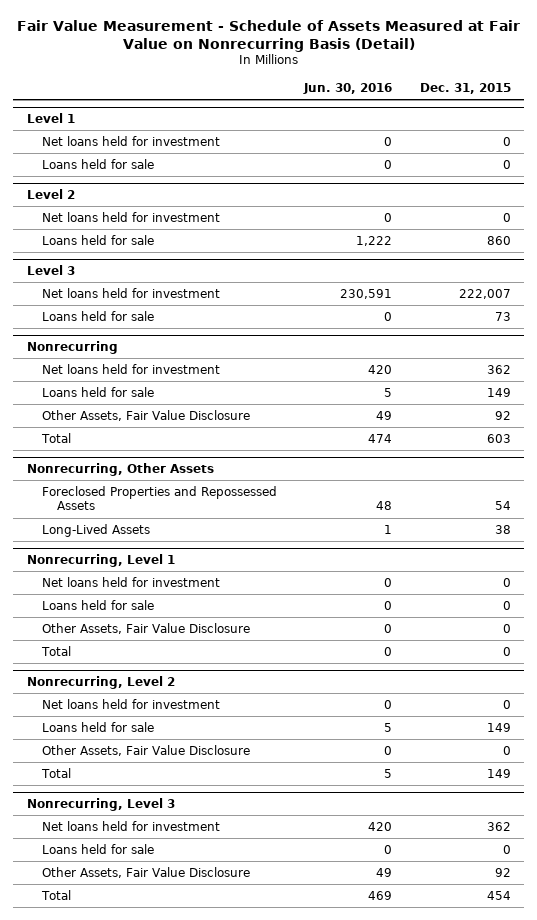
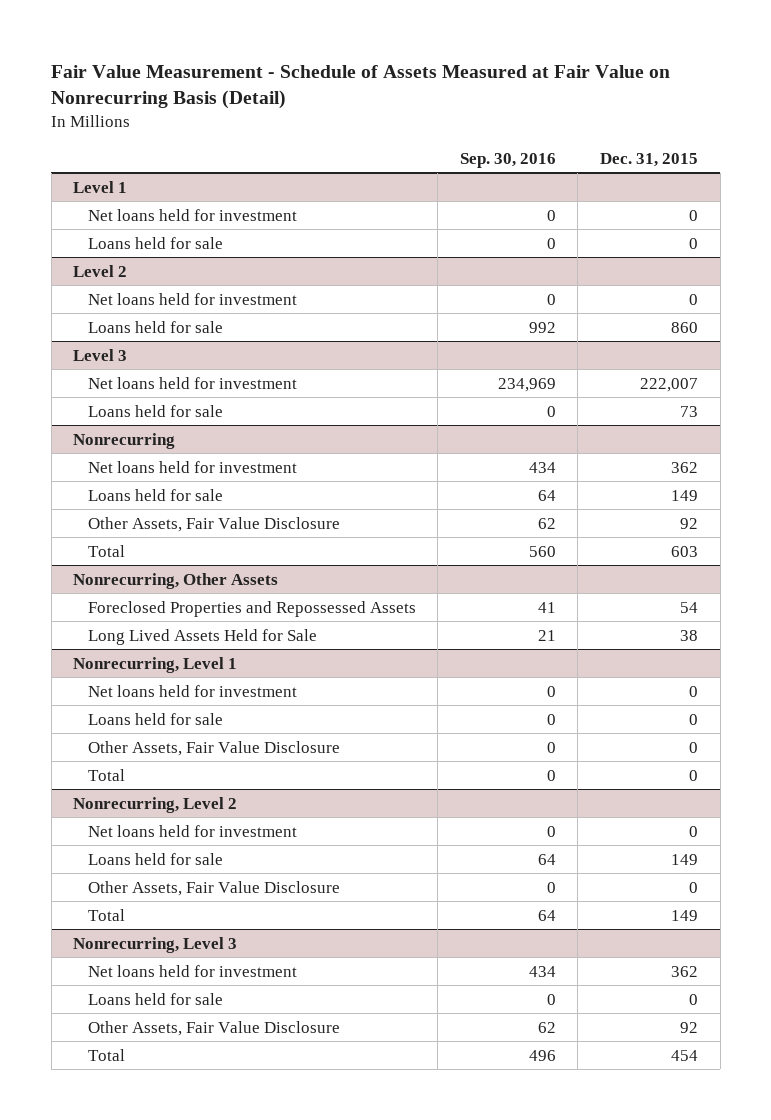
- | Jun. 30, 2016 | Dec. 31, 2015
+ | Sep. 30, 2016 | Dec. 31, 2015
@ Nonrecurring, Other Assets
- Long-Lived Assets | 1 | 38
+ Long Lived Assets Held for Sale | 21 | 38

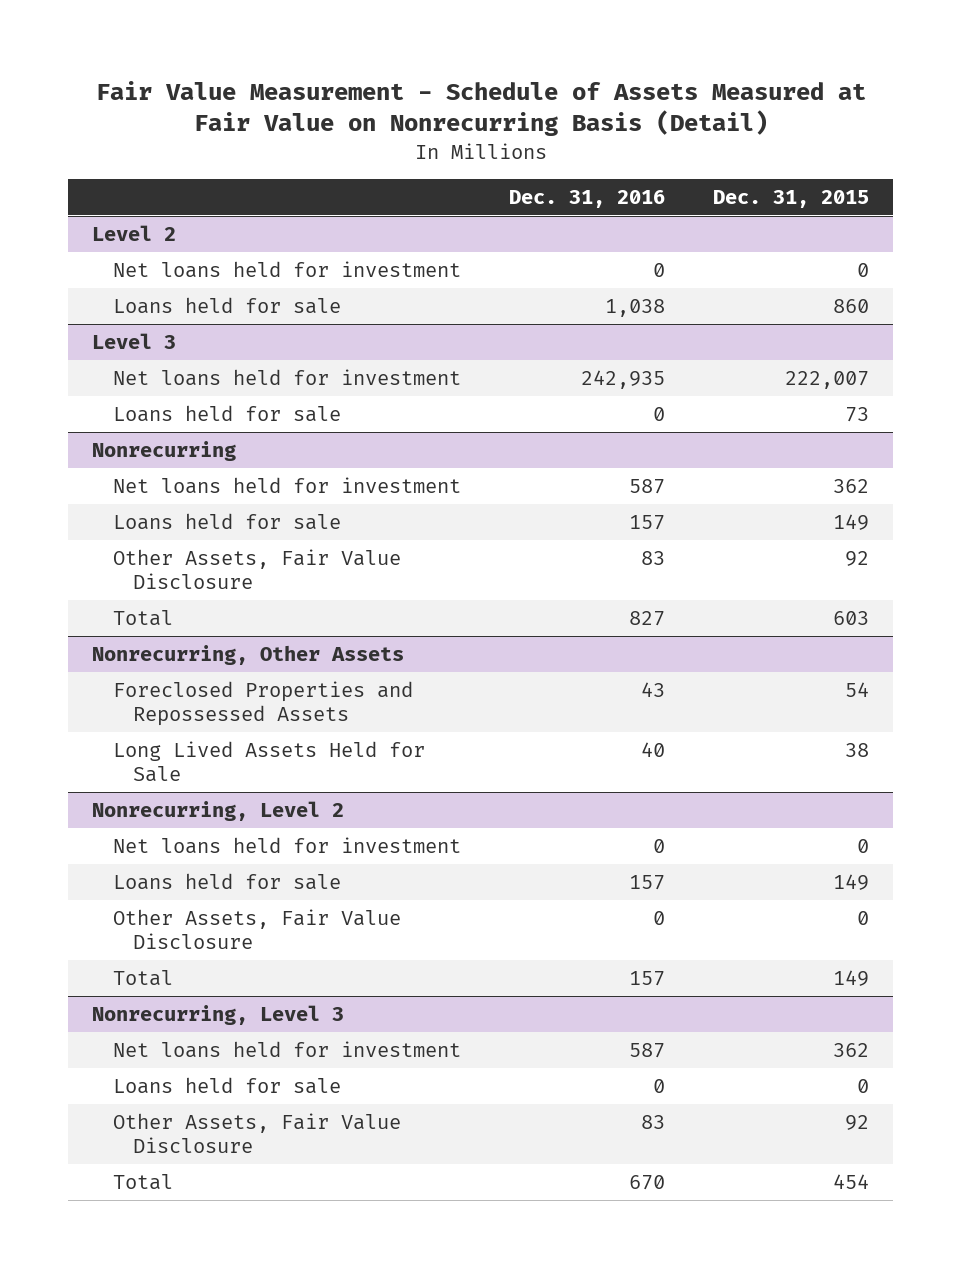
- | Sep. 30, 2016 | Dec. 31, 2015
+ | Dec. 31, 2016 | Dec. 31, 2015
- Level 1
- Net loans held for investment | 0 | 0
- Loans held for sale | 0 | 0
- Nonrecurring, Level 1
- Net loans held for investment | 0 | 0
- Loans held for sale | 0 | 0
- Other Assets, Fair Value Disclosure | 0 | 0
- Total | 0 | 0

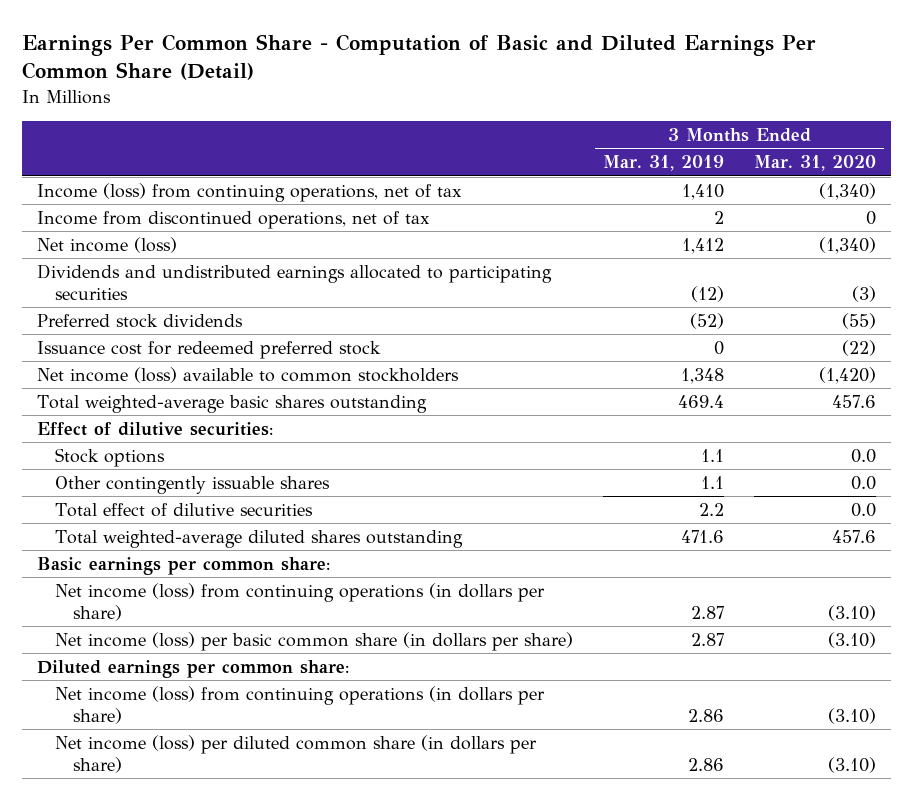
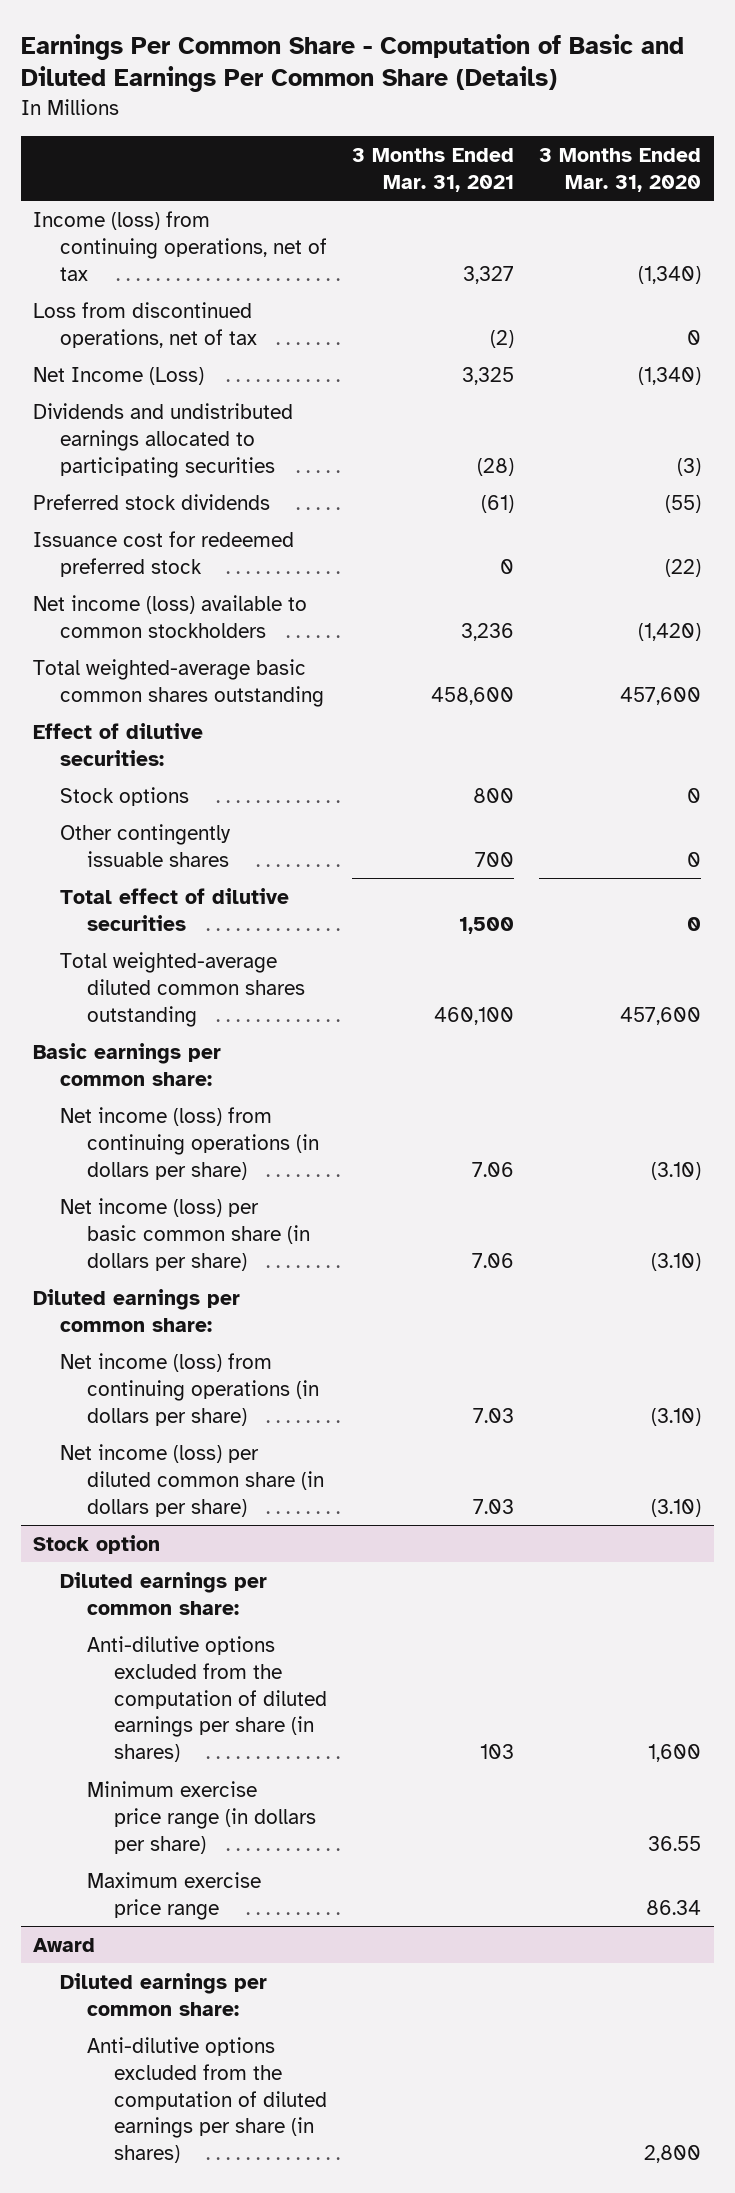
- Earnings Per Common Share - Computation of Basic and Diluted Earnings Per Common Share (Detail)
+ Earnings Per Common Share - Computation of Basic and Diluted Earnings Per Common Share (Details)
- | 3 Months Ended Mar. 31, 2019 | 3 Months Ended Mar. 31, 2020
+ | 3 Months Ended Mar. 31, 2021 | 3 Months Ended Mar. 31, 2020
- Income from discontinued operations, net of tax | 2 | 0
- Net income (loss) | 1,412 | (1,340)
+ Loss from discontinued operations, net of tax | (2) | 0
+ Net Income (Loss) | 3,325 | (1,340)
- Total weighted-average basic shares outstanding | 469.4 | 457.6
+ Total weighted-average basic common shares outstanding | 458,600 | 457,600
- Stock options | 1.1 | 0.0
- Other contingently issuable shares | 1.1 | 0.0
- Total effect of dilutive securities | 2.2 | 0.0
- Total weighted-average diluted shares outstanding | 471.6 | 457.6
+ Stock options | 800 | 0
+ Other contingently issuable shares | 700 | 0
+ Total effect of dilutive securities | 1,500 | 0
+ Total weighted-average diluted common shares outstanding | 460,100 | 457,600
+ Stock option
+ Diluted earnings per common share:
+ Anti-dilutive options excluded from the computation of diluted earnings per share (in shares) | 103 | 1,600
+ Minimum exercise price range (in dollars per share) | | 36.55
+ Maximum exercise price range | | 86.34
+ Award
+ Diluted earnings per common share:
+ Anti-dilutive options excluded from the computation of diluted earnings per share (in shares) | | 2,800

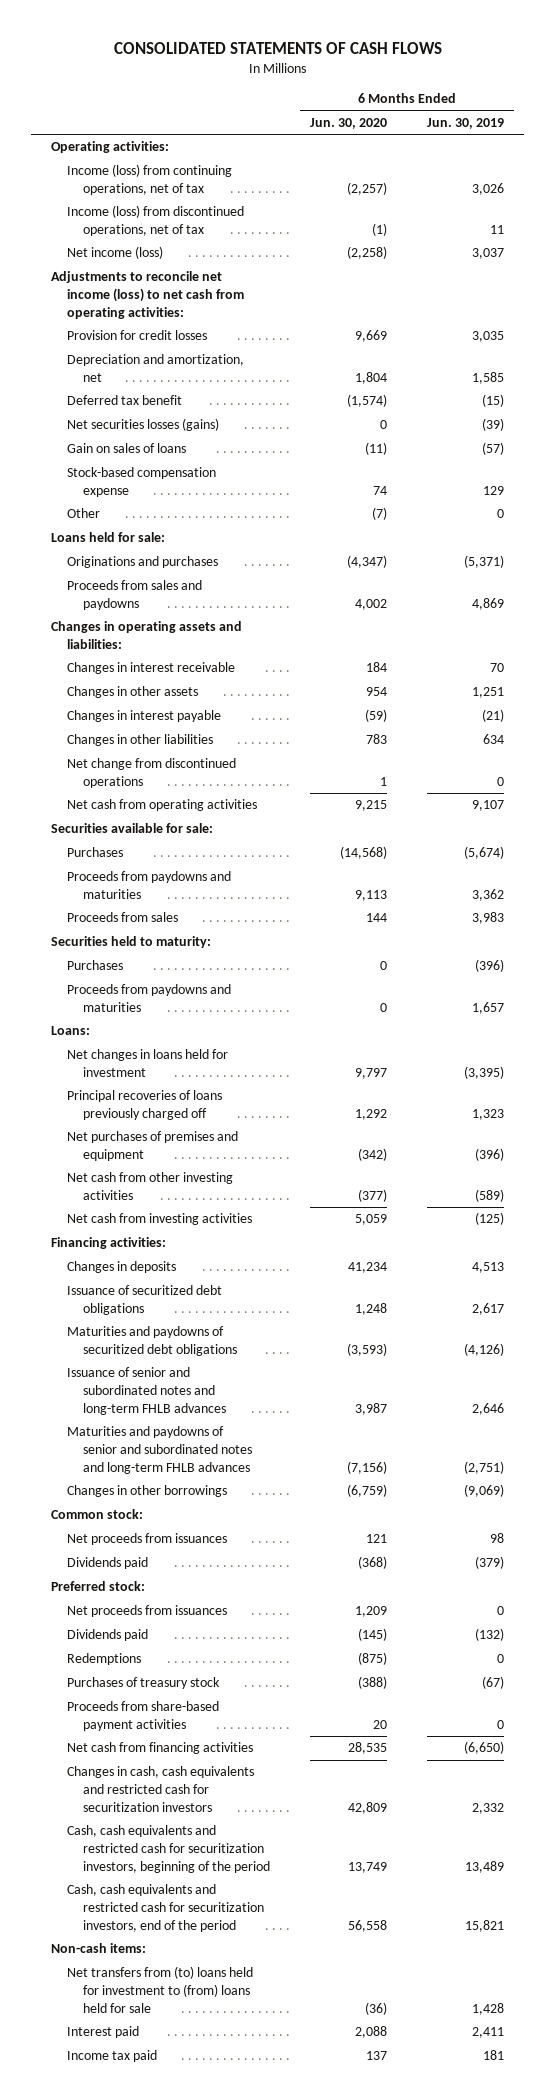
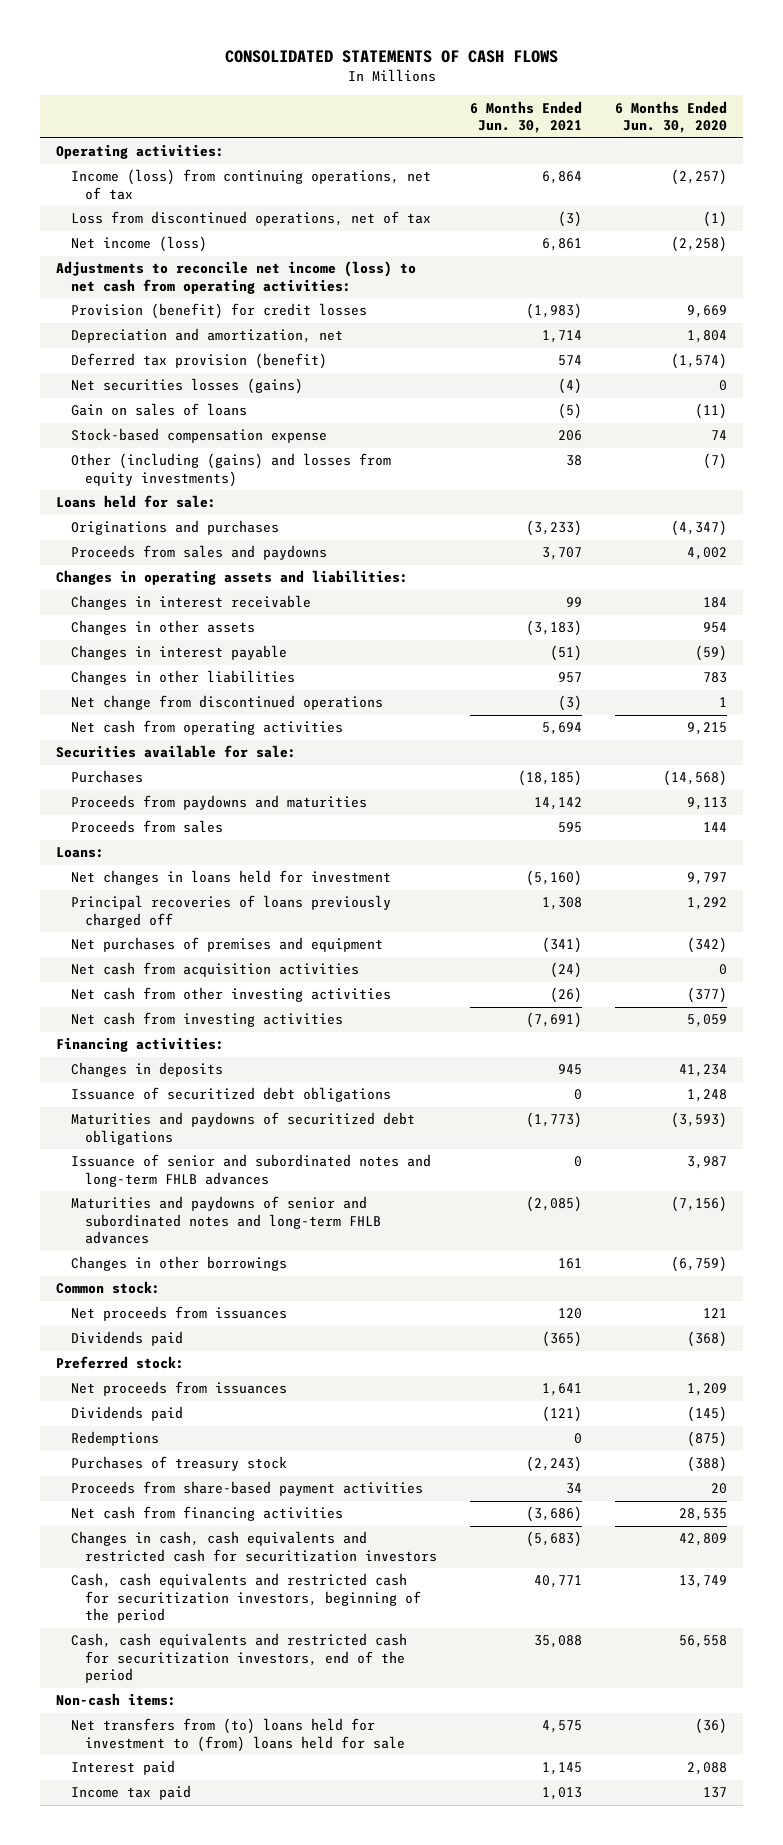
- | 6 Months Ended Jun. 30, 2020 | 6 Months Ended Jun. 30, 2019
+ | 6 Months Ended Jun. 30, 2021 | 6 Months Ended Jun. 30, 2020
- Income (loss) from discontinued operations, net of tax | (1) | 11
+ Loss from discontinued operations, net of tax | (3) | (1)
- Provision for credit losses | 9,669 | 3,035
+ Provision (benefit) for credit losses | (1,983) | 9,669
- Deferred tax benefit | (1,574) | (15)
+ Deferred tax provision (benefit) | 574 | (1,574)
- Other | (7) | 0
+ Other (including (gains) and losses from equity investments) | 38 | (7)
- Securities held to maturity:
- Purchases | 0 | (396)
- Proceeds from paydowns and maturities | 0 | 1,657
+ Net cash from acquisition activities | (24) | 0

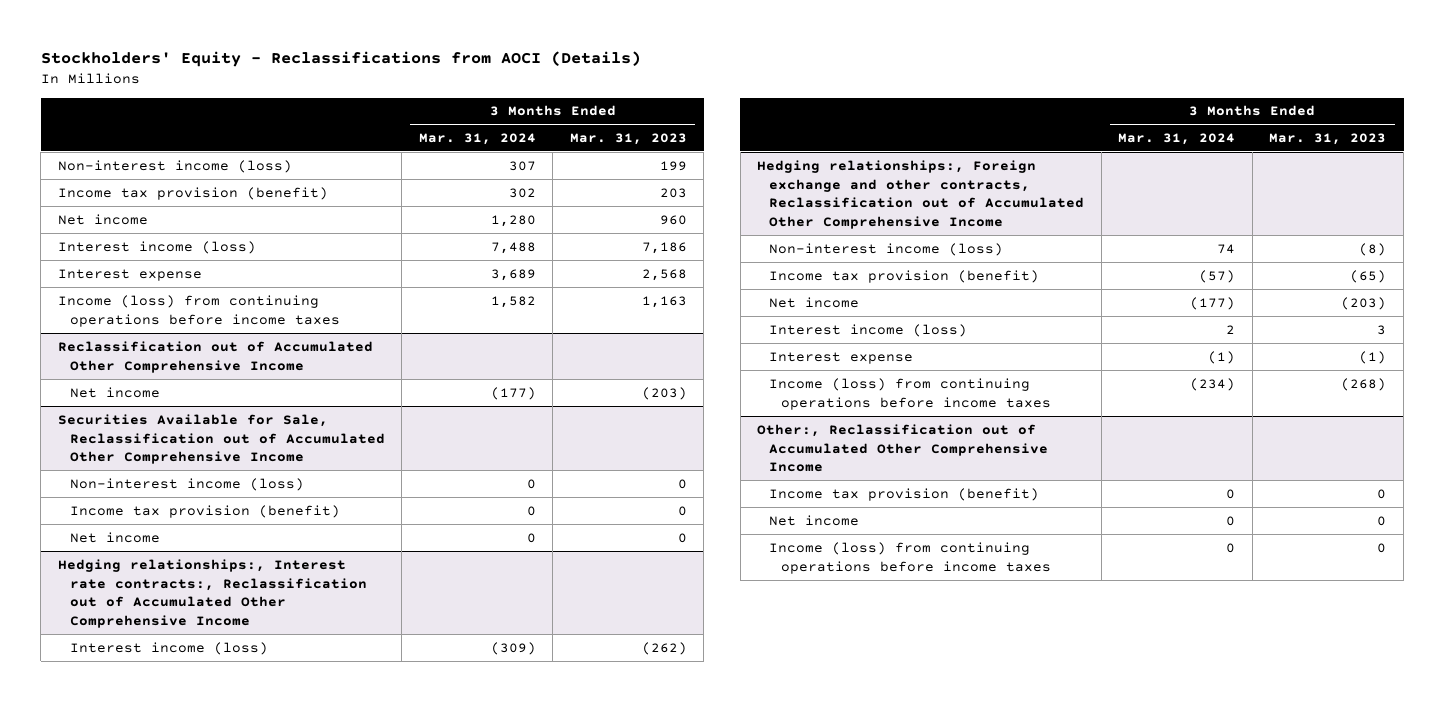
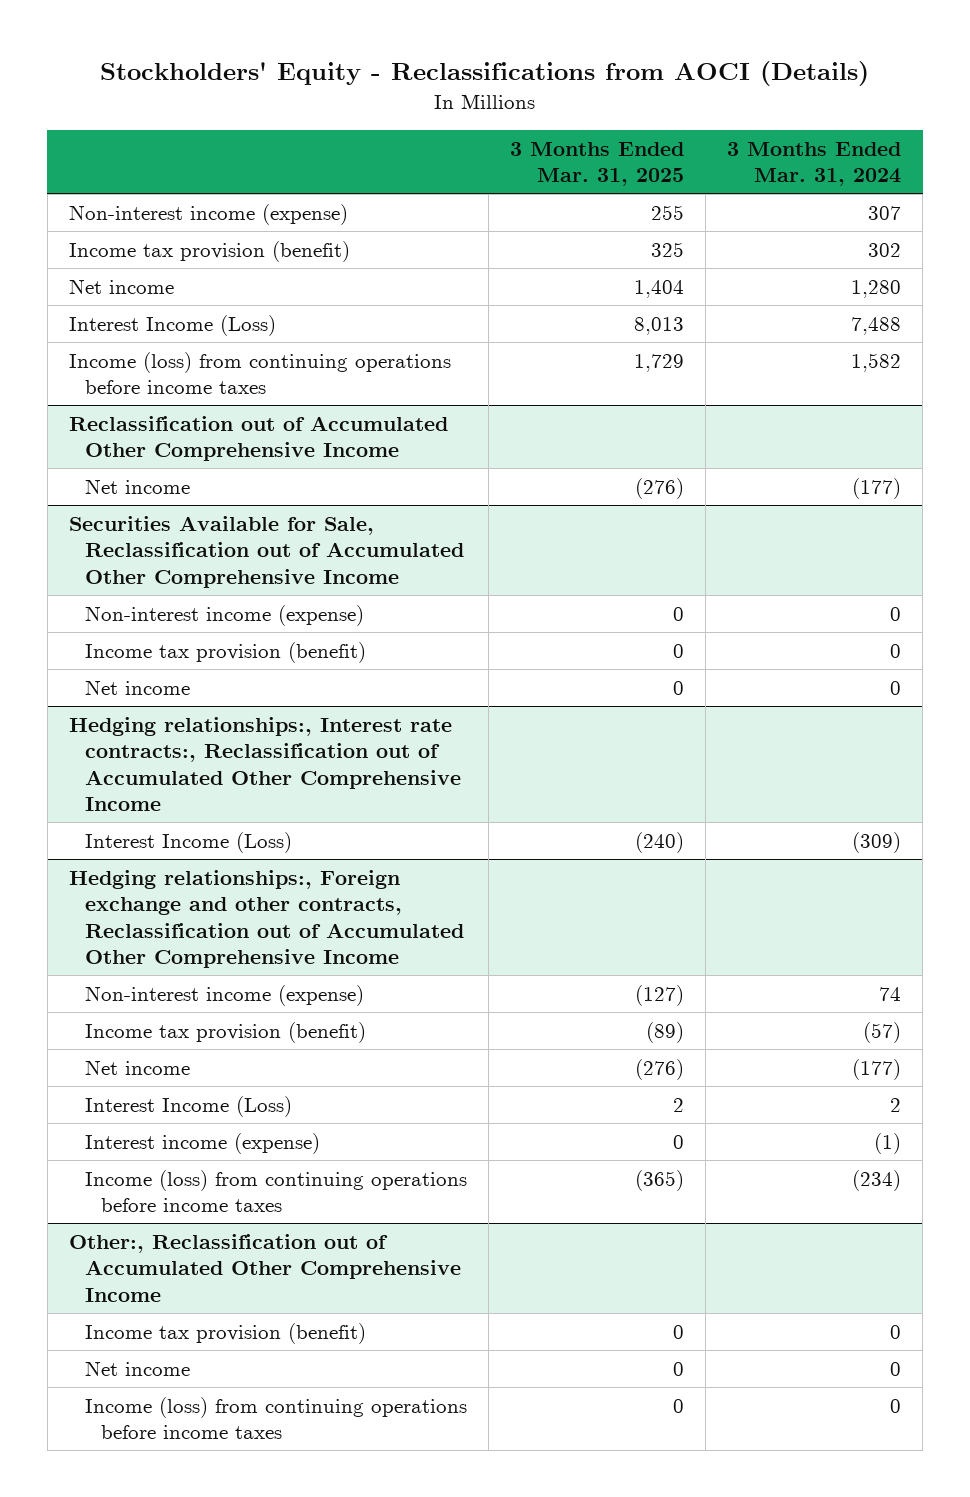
- | 3 Months Ended Mar. 31, 2024 | 3 Months Ended Mar. 31, 2023
+ | 3 Months Ended Mar. 31, 2025 | 3 Months Ended Mar. 31, 2024
- Non-interest income (loss) | 307 | 199
+ Non-interest income (expense) | 255 | 307
- Interest income (loss) | 7,488 | 7,186
- Interest expense | 3,689 | 2,568
+ Interest Income (Loss) | 8,013 | 7,488
@ Securities Available for Sale, Reclassification out of Accumulated Other Comprehensive Income
- Non-interest income (loss) | 0 | 0
+ Non-interest income (expense) | 0 | 0
@ Hedging relationships:, Interest rate contracts:, Reclassification out of Accumulated Other Comprehensive Income
- Interest income (loss) | (309) | (262)
+ Interest Income (Loss) | (240) | (309)
@ Hedging relationships:, Foreign exchange and other contracts, Reclassification out of Accumulated Other Comprehensive Income
- Non-interest income (loss) | 74 | (8)
+ Non-interest income (expense) | (127) | 74
- Interest income (loss) | 2 | 3
- Interest expense | (1) | (1)
+ Interest Income (Loss) | 2 | 2
+ Interest income (expense) | 0 | (1)

